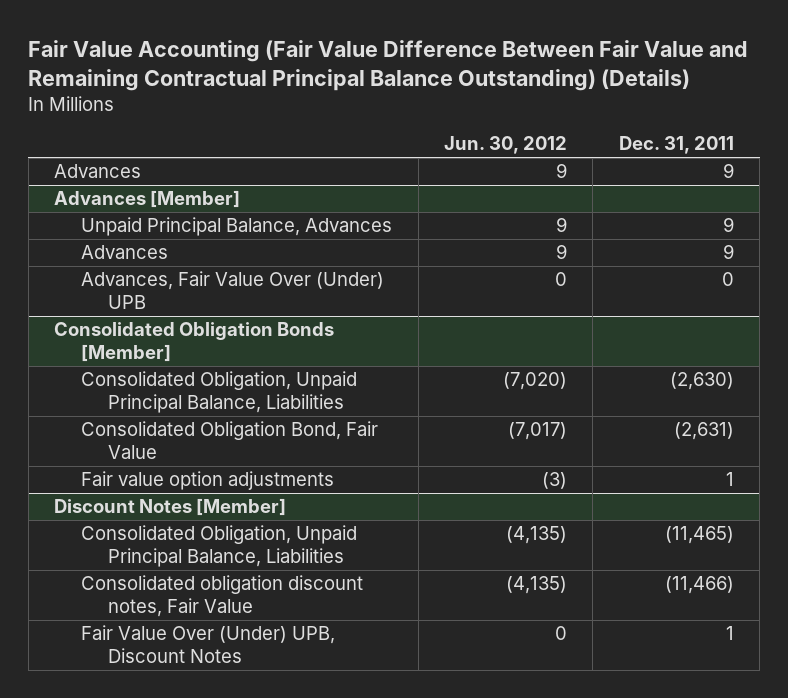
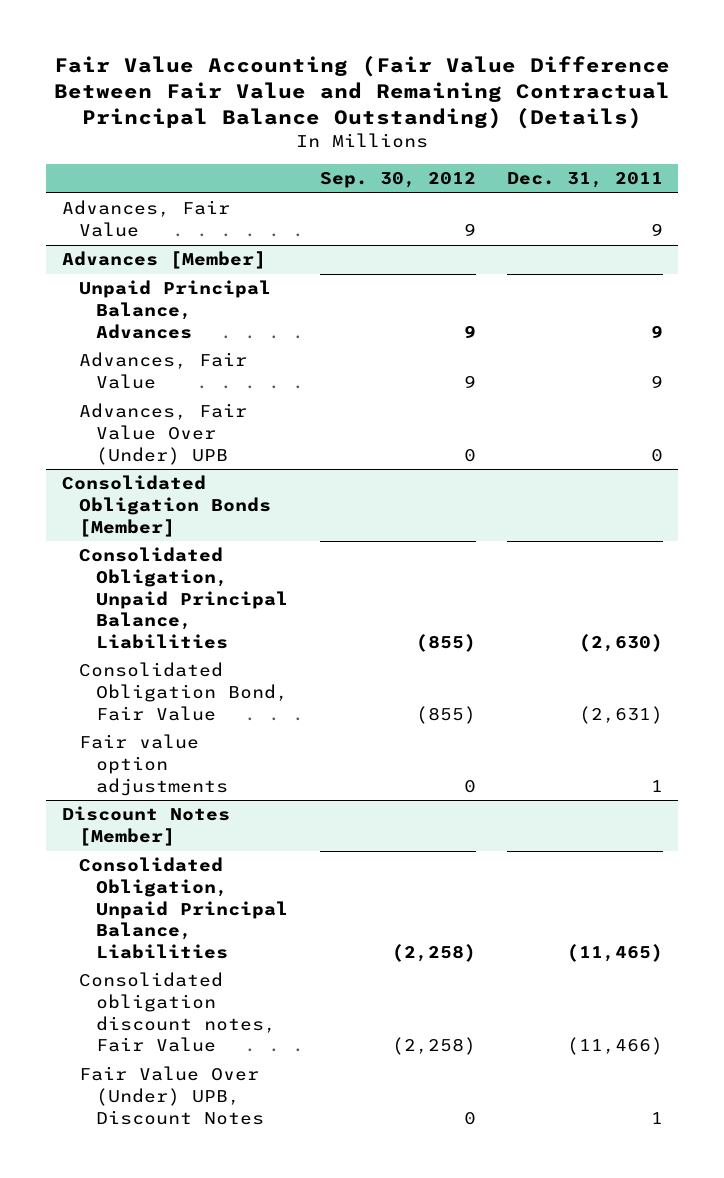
- | Jun. 30, 2012 | Dec. 31, 2011
+ | Sep. 30, 2012 | Dec. 31, 2011
- Advances | 9 | 9
+ Advances, Fair Value | 9 | 9
@ Advances [Member]
- Advances | 9 | 9
+ Advances, Fair Value | 9 | 9

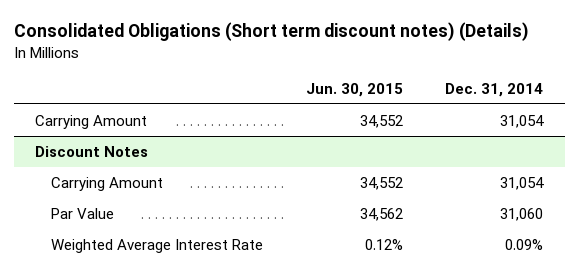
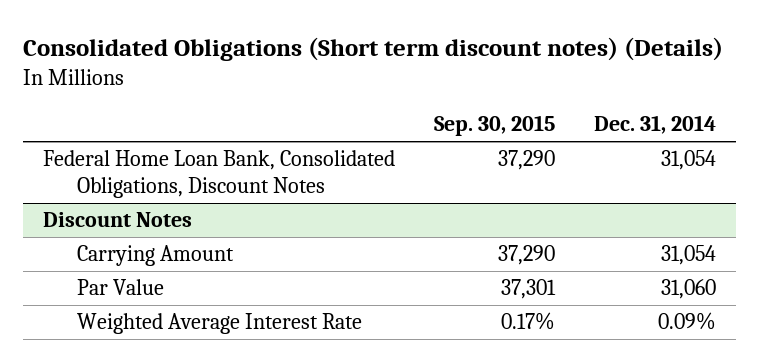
- | Jun. 30, 2015 | Dec. 31, 2014
+ | Sep. 30, 2015 | Dec. 31, 2014
- Carrying Amount | 34,552 | 31,054
+ Federal Home Loan Bank, Consolidated Obligations, Discount Notes | 37,290 | 31,054

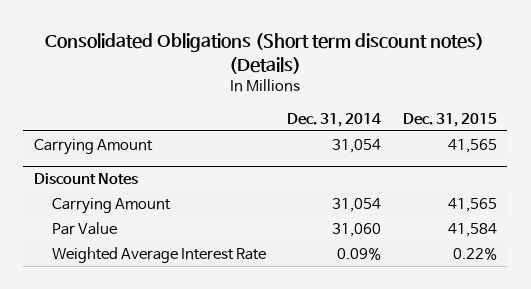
- | Sep. 30, 2015 | Dec. 31, 2014
+ | Dec. 31, 2014 | Dec. 31, 2015
- Federal Home Loan Bank, Consolidated Obligations, Discount Notes | 37,290 | 31,054
+ Carrying Amount | 31,054 | 41,565

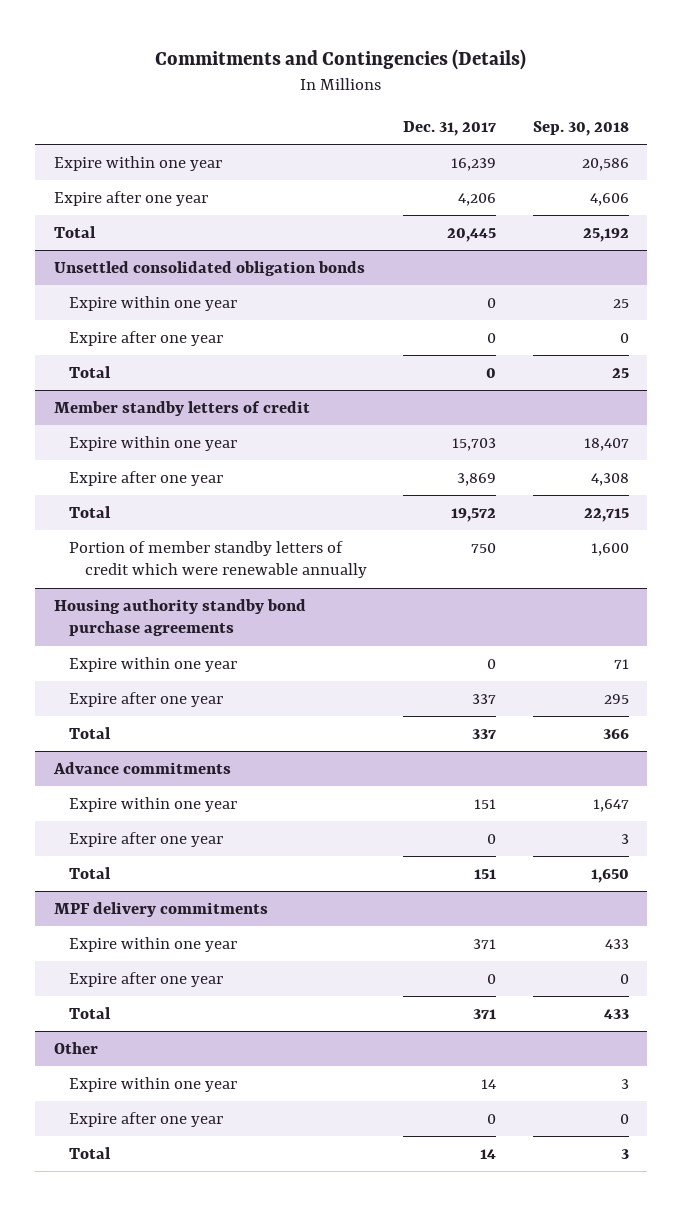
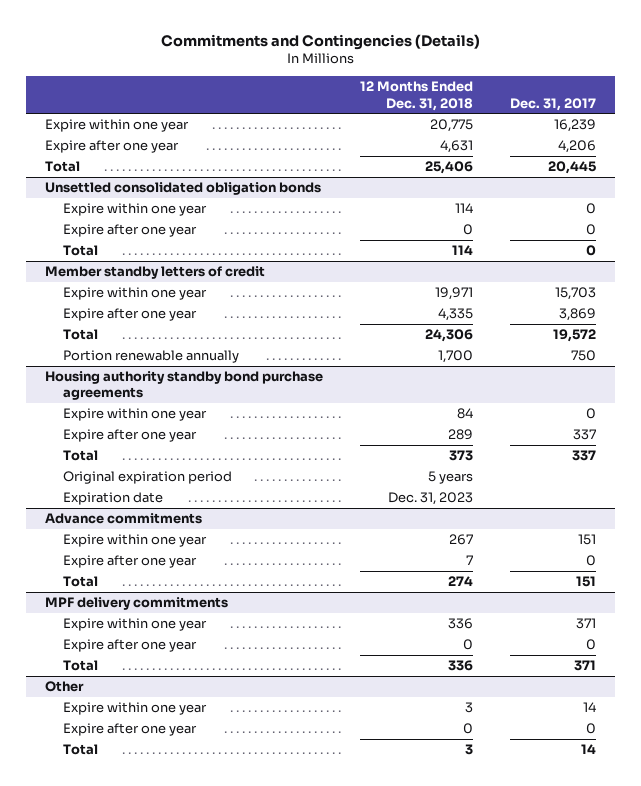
- | Dec. 31, 2017 | Sep. 30, 2018
+ | 12 Months Ended Dec. 31, 2018 | Dec. 31, 2017
@ Member standby letters of credit
- Portion of member standby letters of credit which were renewable annually | 750 | 1,600
+ Portion renewable annually | 1,700 | 750
@ Housing authority standby bond purchase agreements
+ Original expiration period | 5 years |
+ Expiration date | Dec. 31, 2023 |

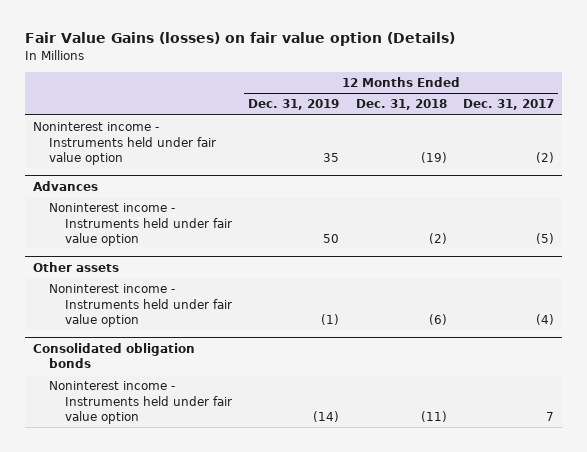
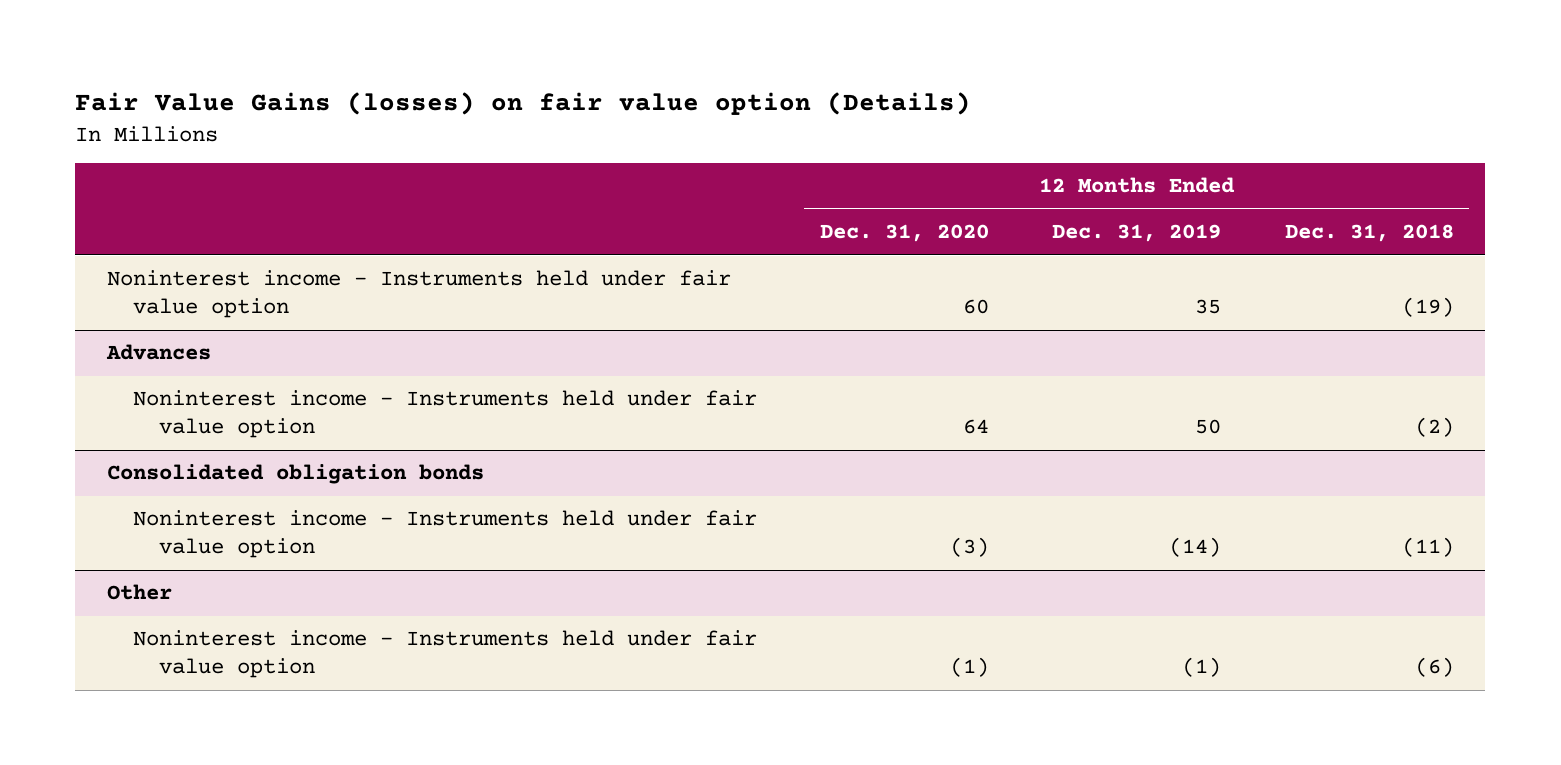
- | 12 Months Ended Dec. 31, 2019 | 12 Months Ended Dec. 31, 2018 | 12 Months Ended Dec. 31, 2017
+ | 12 Months Ended Dec. 31, 2020 | 12 Months Ended Dec. 31, 2019 | 12 Months Ended Dec. 31, 2018
- Other assets
- Noninterest income - Instruments held under fair value option | (1) | (6) | (4)
+ Other
+ Noninterest income - Instruments held under fair value option | (1) | (1) | (6)

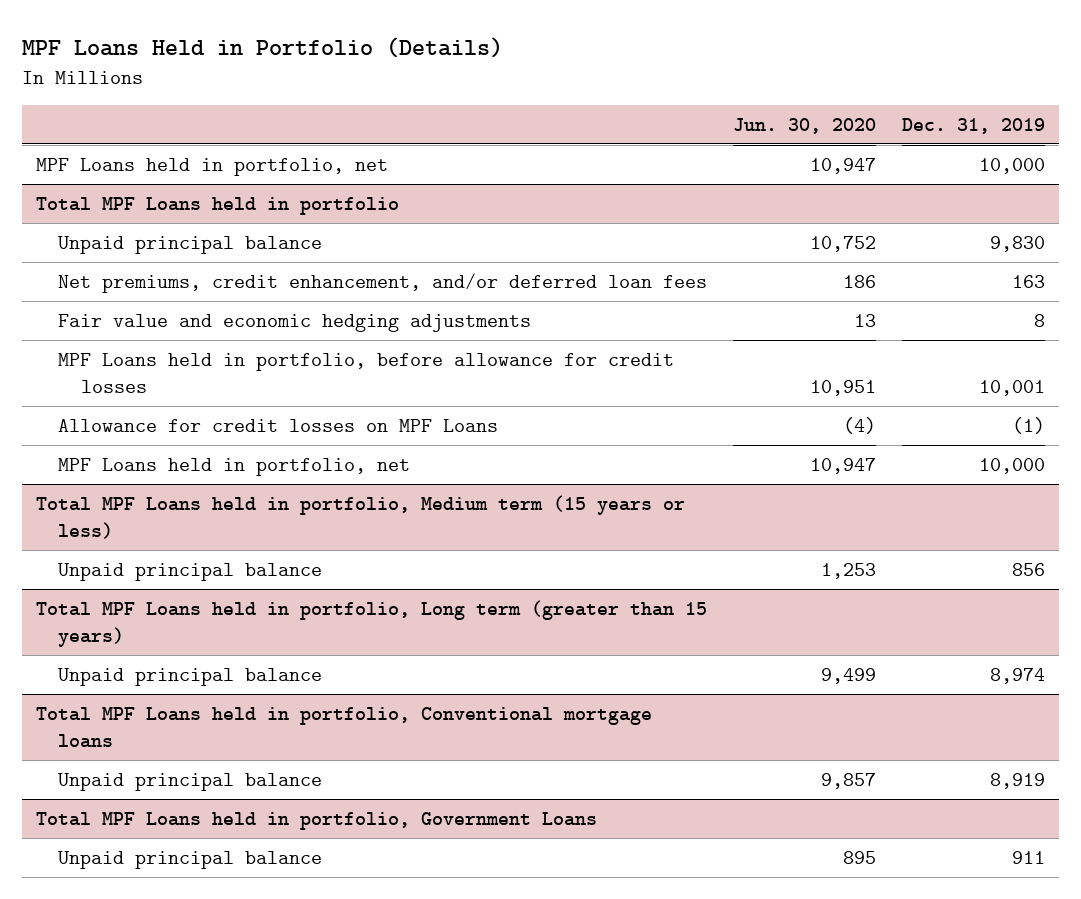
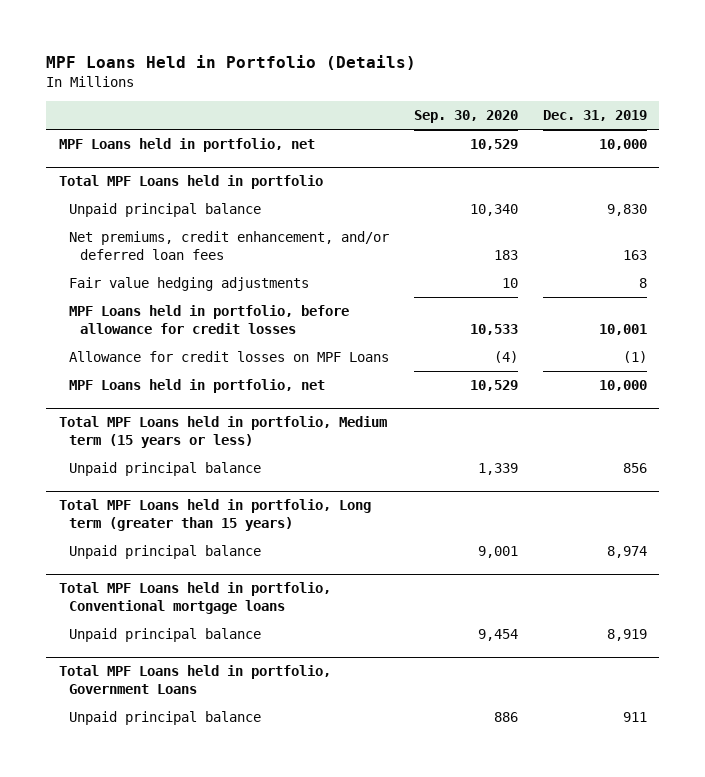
- | Jun. 30, 2020 | Dec. 31, 2019
+ | Sep. 30, 2020 | Dec. 31, 2019
@ Total MPF Loans held in portfolio
- Fair value and economic hedging adjustments | 13 | 8
+ Fair value hedging adjustments | 10 | 8

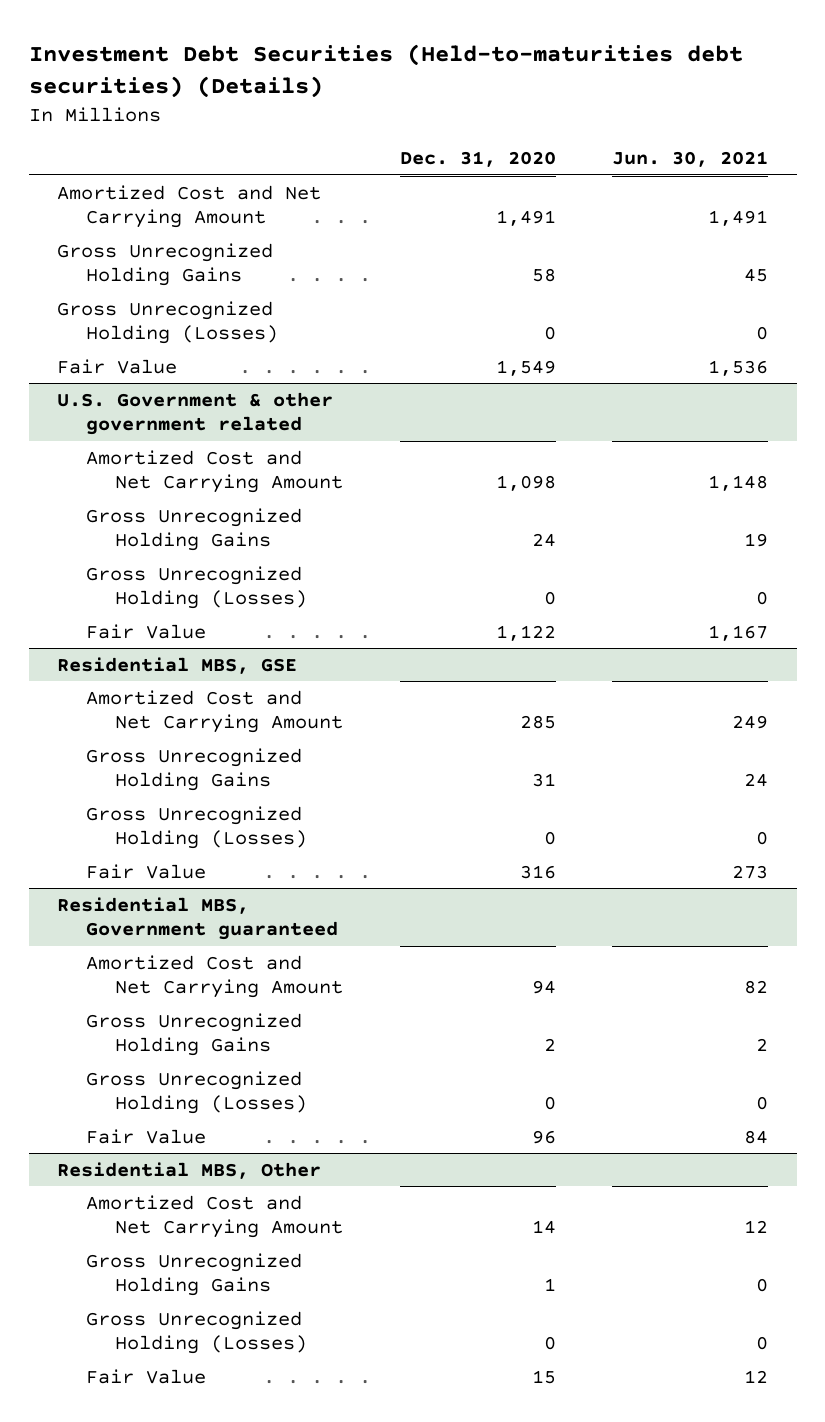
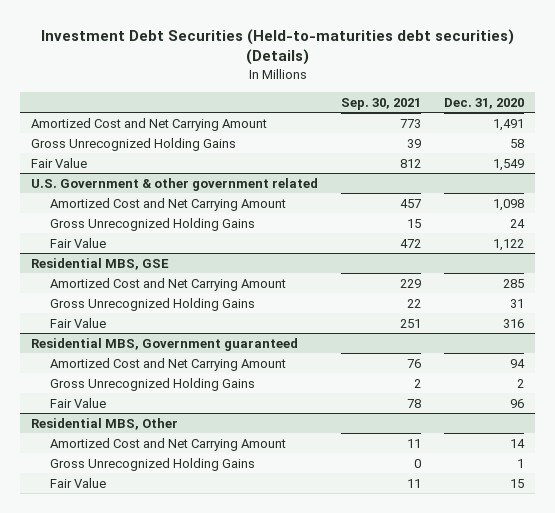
- | Dec. 31, 2020 | Jun. 30, 2021
+ | Sep. 30, 2021 | Dec. 31, 2020
- Gross Unrecognized Holding (Losses) | 0 | 0
@ U.S. Government & other government related
- Gross Unrecognized Holding (Losses) | 0 | 0
@ Residential MBS, GSE
- Gross Unrecognized Holding (Losses) | 0 | 0
@ Residential MBS, Government guaranteed
- Gross Unrecognized Holding (Losses) | 0 | 0
@ Residential MBS, Other
- Gross Unrecognized Holding (Losses) | 0 | 0

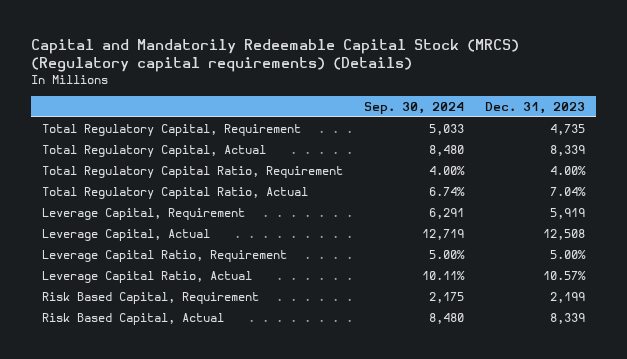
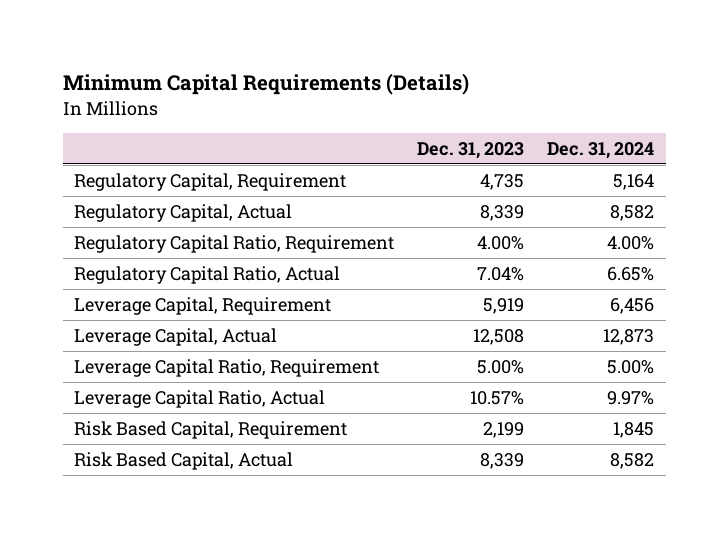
- Capital and Mandatorily Redeemable Capital Stock (MRCS) (Regulatory capital requirements) (Details)
+ Minimum Capital Requirements (Details)
- | Sep. 30, 2024 | Dec. 31, 2023
+ | Dec. 31, 2023 | Dec. 31, 2024
- Total Regulatory Capital, Requirement | 5,033 | 4,735
- Total Regulatory Capital, Actual | 8,480 | 8,339
- Total Regulatory Capital Ratio, Requirement | 4.00% | 4.00%
- Total Regulatory Capital Ratio, Actual | 6.74% | 7.04%
+ Regulatory Capital, Requirement | 4,735 | 5,164
+ Regulatory Capital, Actual | 8,339 | 8,582
+ Regulatory Capital Ratio, Requirement | 4.00% | 4.00%
+ Regulatory Capital Ratio, Actual | 7.04% | 6.65%

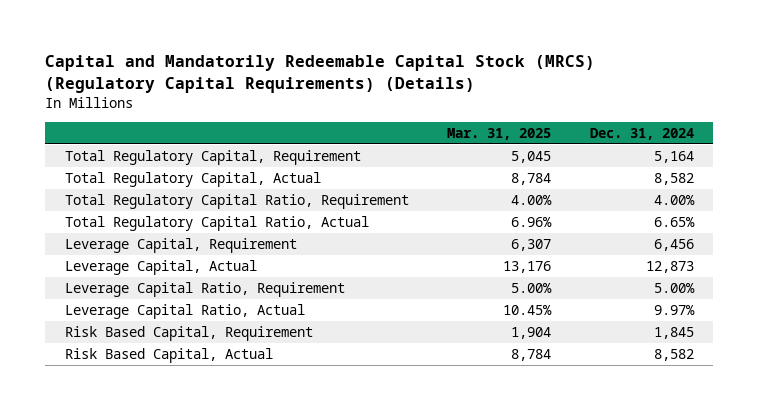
- Minimum Capital Requirements (Details)
+ Capital and Mandatorily Redeemable Capital Stock (MRCS) (Regulatory Capital Requirements) (Details)
- | Dec. 31, 2023 | Dec. 31, 2024
+ | Mar. 31, 2025 | Dec. 31, 2024
- Regulatory Capital, Requirement | 4,735 | 5,164
- Regulatory Capital, Actual | 8,339 | 8,582
- Regulatory Capital Ratio, Requirement | 4.00% | 4.00%
- Regulatory Capital Ratio, Actual | 7.04% | 6.65%
+ Total Regulatory Capital, Requirement | 5,045 | 5,164
+ Total Regulatory Capital, Actual | 8,784 | 8,582
+ Total Regulatory Capital Ratio, Requirement | 4.00% | 4.00%
+ Total Regulatory Capital Ratio, Actual | 6.96% | 6.65%

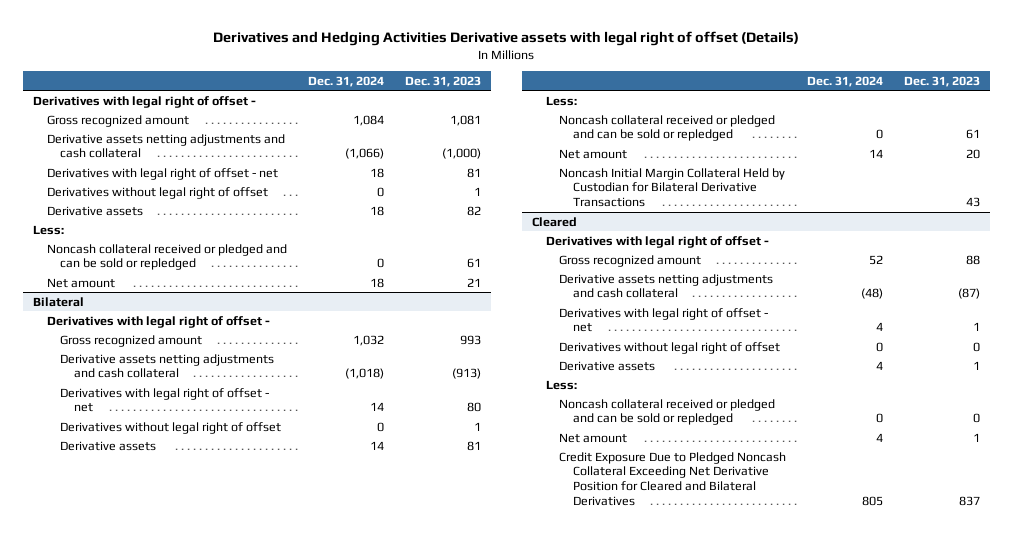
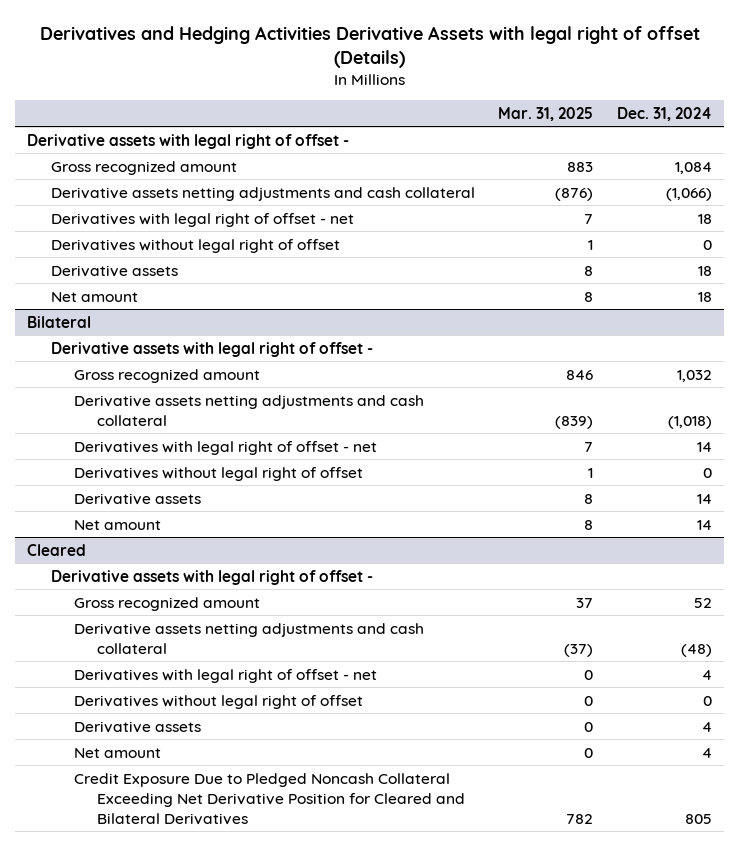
- Derivatives and Hedging Activities Derivative assets with legal right of offset (Details)
+ Derivatives and Hedging Activities Derivative Assets with legal right of offset (Details)
- | Dec. 31, 2024 | Dec. 31, 2023
+ | Mar. 31, 2025 | Dec. 31, 2024
- Derivatives with legal right of offset -
+ Derivative assets with legal right of offset -
- Less:
- Noncash collateral received or pledged and can be sold or repledged | 0 | 61
@ Bilateral
- Derivatives with legal right of offset -
+ Derivative assets with legal right of offset -
- Less:
- Noncash collateral received or pledged and can be sold or repledged | 0 | 61
- Noncash Initial Margin Collateral Held by Custodian for Bilateral Derivative Transactions | | 43
@ Cleared
- Derivatives with legal right of offset -
+ Derivative assets with legal right of offset -
- Less:
- Noncash collateral received or pledged and can be sold or repledged | 0 | 0

